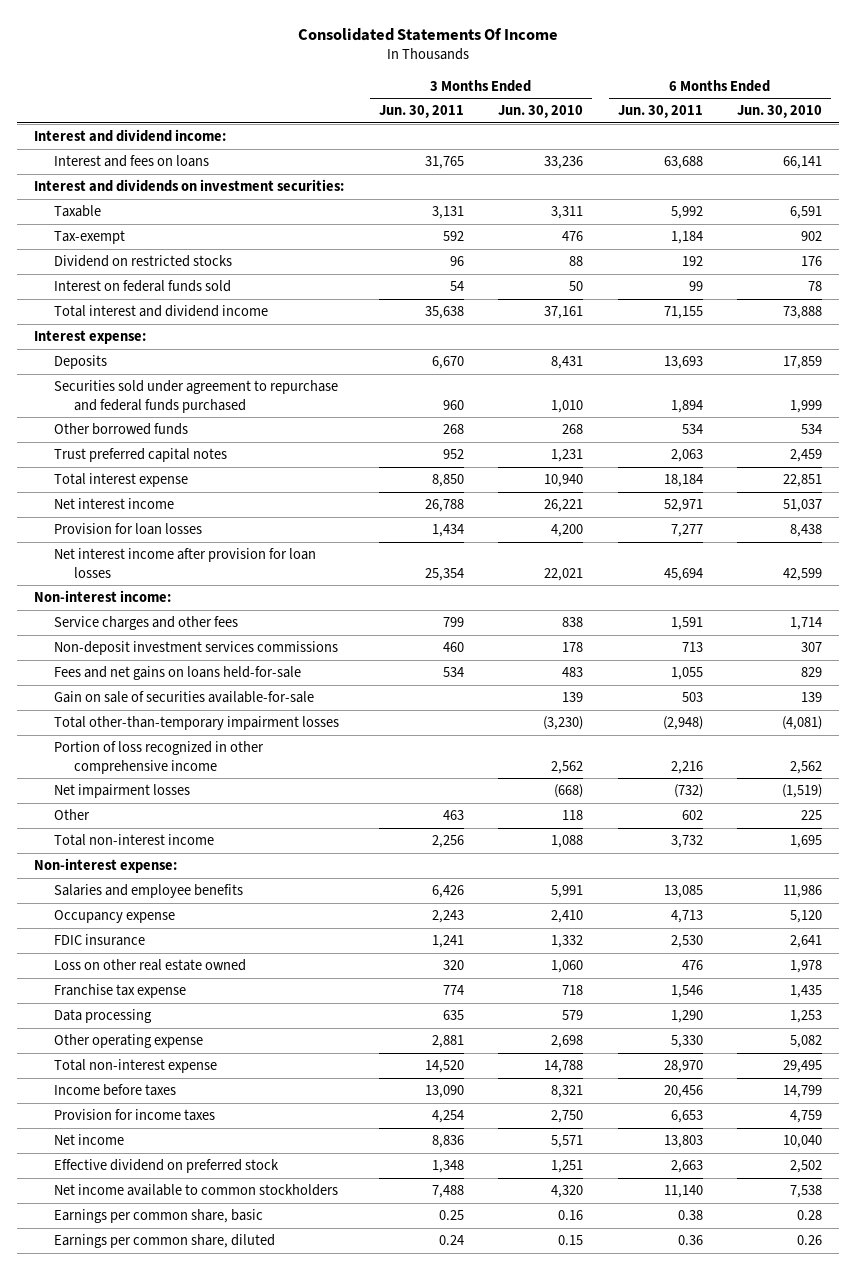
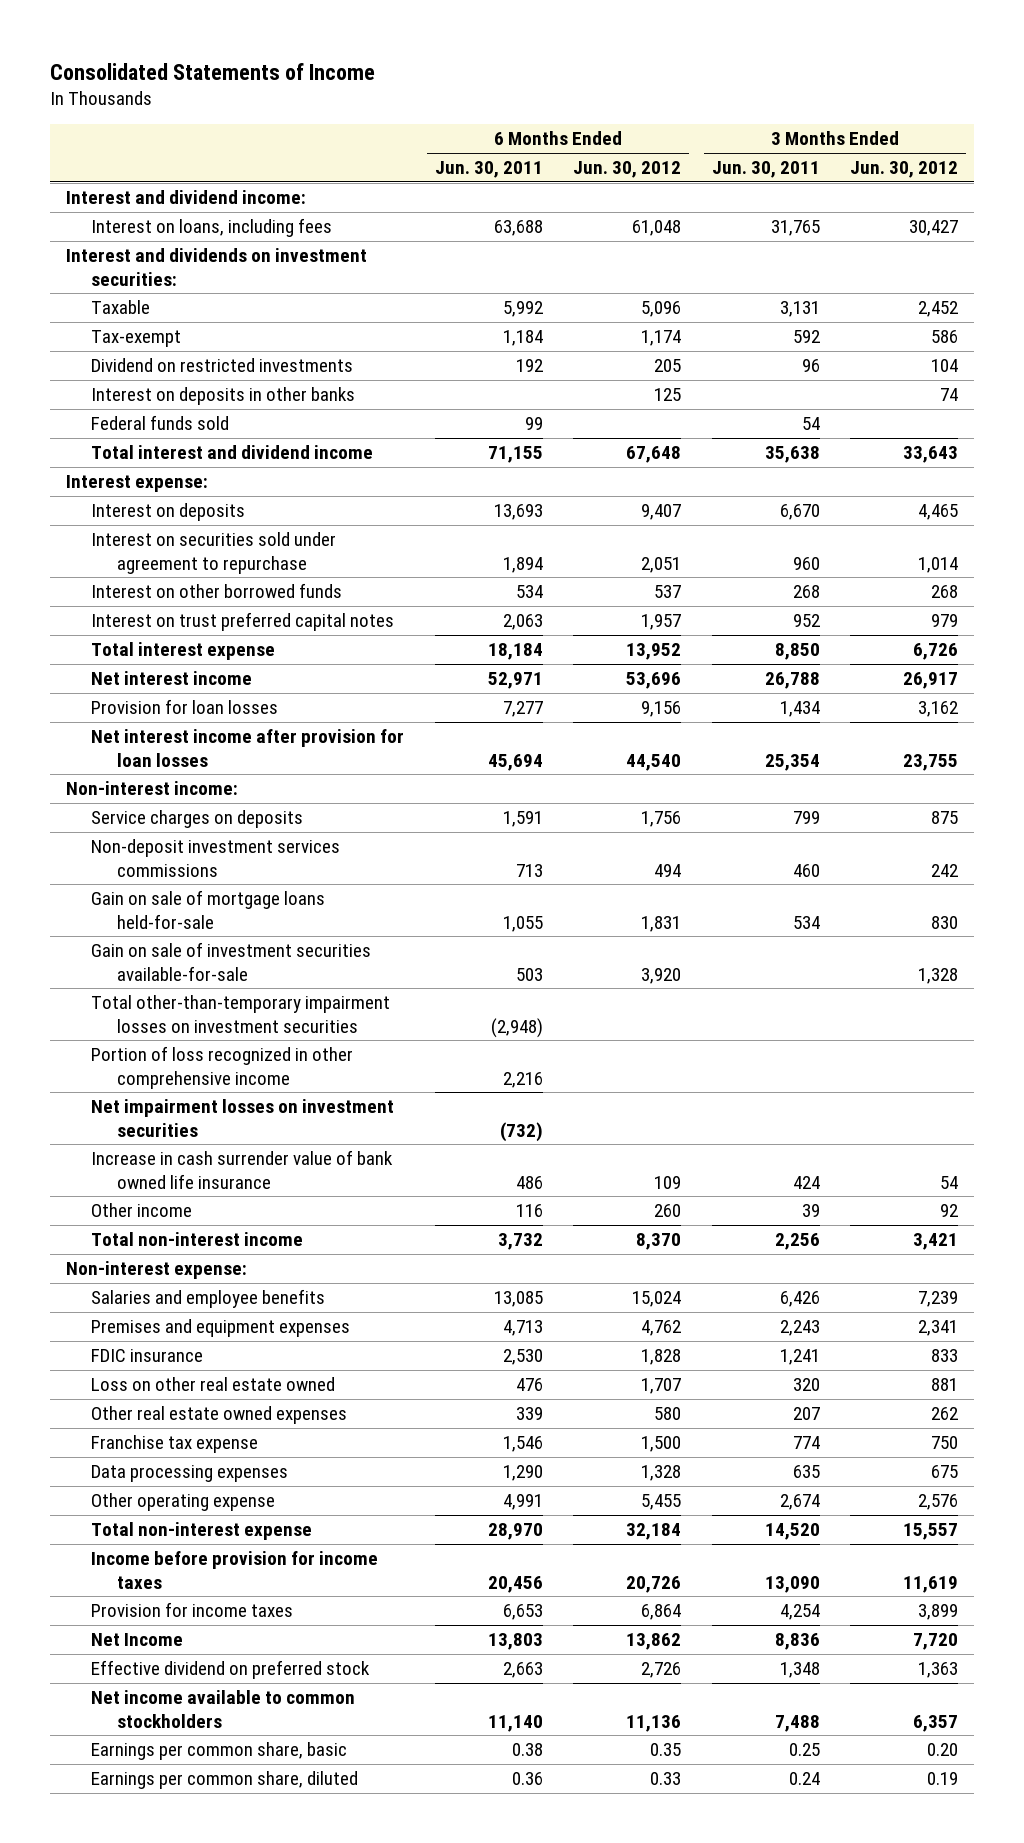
- Consolidated Statements Of Income
+ Consolidated Statements of Income
- | 3 Months Ended Jun. 30, 2011 | 3 Months Ended Jun. 30, 2010 | 6 Months Ended Jun. 30, 2011 | 6 Months Ended Jun. 30, 2010
+ | 6 Months Ended Jun. 30, 2011 | 6 Months Ended Jun. 30, 2012 | 3 Months Ended Jun. 30, 2011 | 3 Months Ended Jun. 30, 2012
- Interest and fees on loans | 31,765 | 33,236 | 63,688 | 66,141
+ Interest on loans, including fees | 63,688 | 61,048 | 31,765 | 30,427
- Dividend on restricted stocks | 96 | 88 | 192 | 176
- Interest on federal funds sold | 54 | 50 | 99 | 78
+ Dividend on restricted investments | 192 | 205 | 96 | 104
+ Interest on deposits in other banks | | 125 | | 74
+ Federal funds sold | 99 | | 54 |
- Deposits | 6,670 | 8,431 | 13,693 | 17,859
- Securities sold under agreement to repurchase and federal funds purchased | 960 | 1,010 | 1,894 | 1,999
- Other borrowed funds | 268 | 268 | 534 | 534
- Trust preferred capital notes | 952 | 1,231 | 2,063 | 2,459
+ Interest on deposits | 13,693 | 9,407 | 6,670 | 4,465
+ Interest on securities sold under agreement to repurchase | 1,894 | 2,051 | 960 | 1,014
+ Interest on other borrowed funds | 534 | 537 | 268 | 268
+ Interest on trust preferred capital notes | 2,063 | 1,957 | 952 | 979
- Service charges and other fees | 799 | 838 | 1,591 | 1,714
+ Service charges on deposits | 1,591 | 1,756 | 799 | 875
- Fees and net gains on loans held-for-sale | 534 | 483 | 1,055 | 829
- Gain on sale of securities available-for-sale | | 139 | 503 | 139
- Total other-than-temporary impairment losses | | (3,230) | (2,948) | (4,081)
+ Gain on sale of mortgage loans held-for-sale | 1,055 | 1,831 | 534 | 830
+ Gain on sale of investment securities available-for-sale | 503 | 3,920 | | 1,328
+ Total other-than-temporary impairment losses on investment securities | (2,948) | | |
- Net impairment losses | | (668) | (732) | (1,519)
- Other | 463 | 118 | 602 | 225
+ Net impairment losses on investment securities | (732) | | |
+ Increase in cash surrender value of bank owned life insurance | 486 | 109 | 424 | 54
+ Other income | 116 | 260 | 39 | 92
- Occupancy expense | 2,243 | 2,410 | 4,713 | 5,120
+ Premises and equipment expenses | 4,713 | 4,762 | 2,243 | 2,341
+ Other real estate owned expenses | 339 | 580 | 207 | 262
- Data processing | 635 | 579 | 1,290 | 1,253
- Other operating expense | 2,881 | 2,698 | 5,330 | 5,082
+ Data processing expenses | 1,290 | 1,328 | 635 | 675
+ Other operating expense | 4,991 | 5,455 | 2,674 | 2,576
- Income before taxes | 13,090 | 8,321 | 20,456 | 14,799
+ Income before provision for income taxes | 20,456 | 20,726 | 13,090 | 11,619
- Net income | 8,836 | 5,571 | 13,803 | 10,040
+ Net Income | 13,803 | 13,862 | 8,836 | 7,720

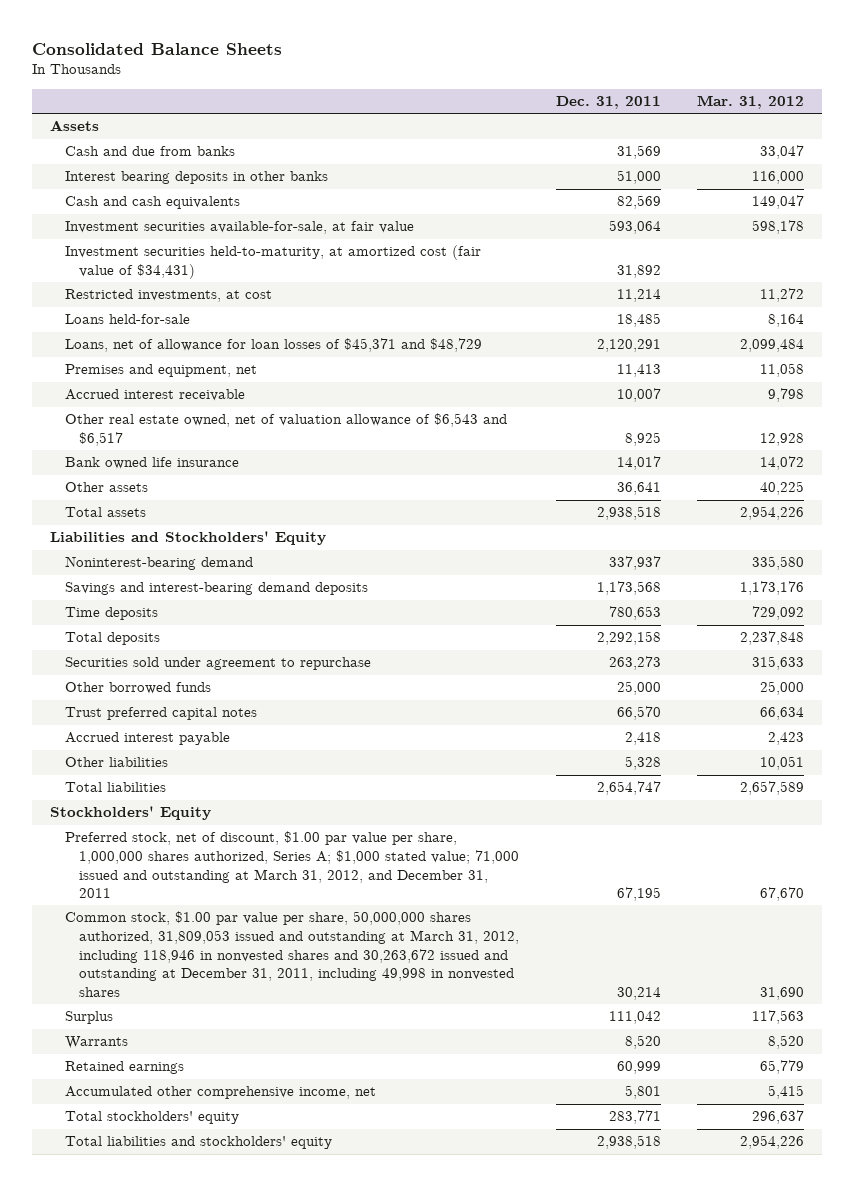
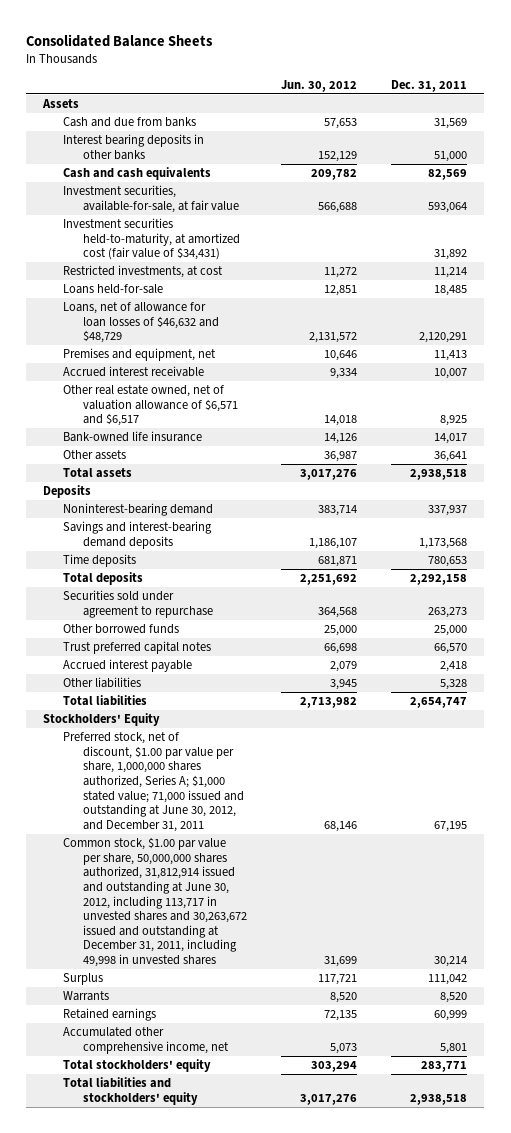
- | Dec. 31, 2011 | Mar. 31, 2012
+ | Jun. 30, 2012 | Dec. 31, 2011
- Investment securities available-for-sale, at fair value | 593,064 | 598,178
+ Investment securities, available-for-sale, at fair value | 566,688 | 593,064
- Loans, net of allowance for loan losses of $45,371 and $48,729 | 2,120,291 | 2,099,484
+ Loans, net of allowance for loan losses of $46,632 and $48,729 | 2,131,572 | 2,120,291
- Other real estate owned, net of valuation allowance of $6,543 and $6,517 | 8,925 | 12,928
- Bank owned life insurance | 14,017 | 14,072
+ Other real estate owned, net of valuation allowance of $6,571 and $6,517 | 14,018 | 8,925
+ Bank-owned life insurance | 14,126 | 14,017
- Liabilities and Stockholders' Equity
+ Deposits
- Preferred stock, net of discount, $1.00 par value per share, 1,000,000 shares authorized, Series A; $1,000 stated value; 71,000 issued and outstanding at March 31, 2012, and December 31, 2011 | 67,195 | 67,670
- Common stock, $1.00 par value per share, 50,000,000 shares authorized, 31,809,053 issued and outstanding at March 31, 2012, including 118,946 in nonvested shares and 30,263,672 issued and outstanding at December 31, 2011, including 49,998 in nonvested shares | 30,214 | 31,690
+ Preferred stock, net of discount, $1.00 par value per share, 1,000,000 shares authorized, Series A; $1,000 stated value; 71,000 issued and outstanding at June 30, 2012, and December 31, 2011 | 68,146 | 67,195
+ Common stock, $1.00 par value per share, 50,000,000 shares authorized, 31,812,914 issued and outstanding at June 30, 2012, including 113,717 in unvested shares and 30,263,672 issued and outstanding at December 31, 2011, including 49,998 in unvested shares | 31,699 | 30,214

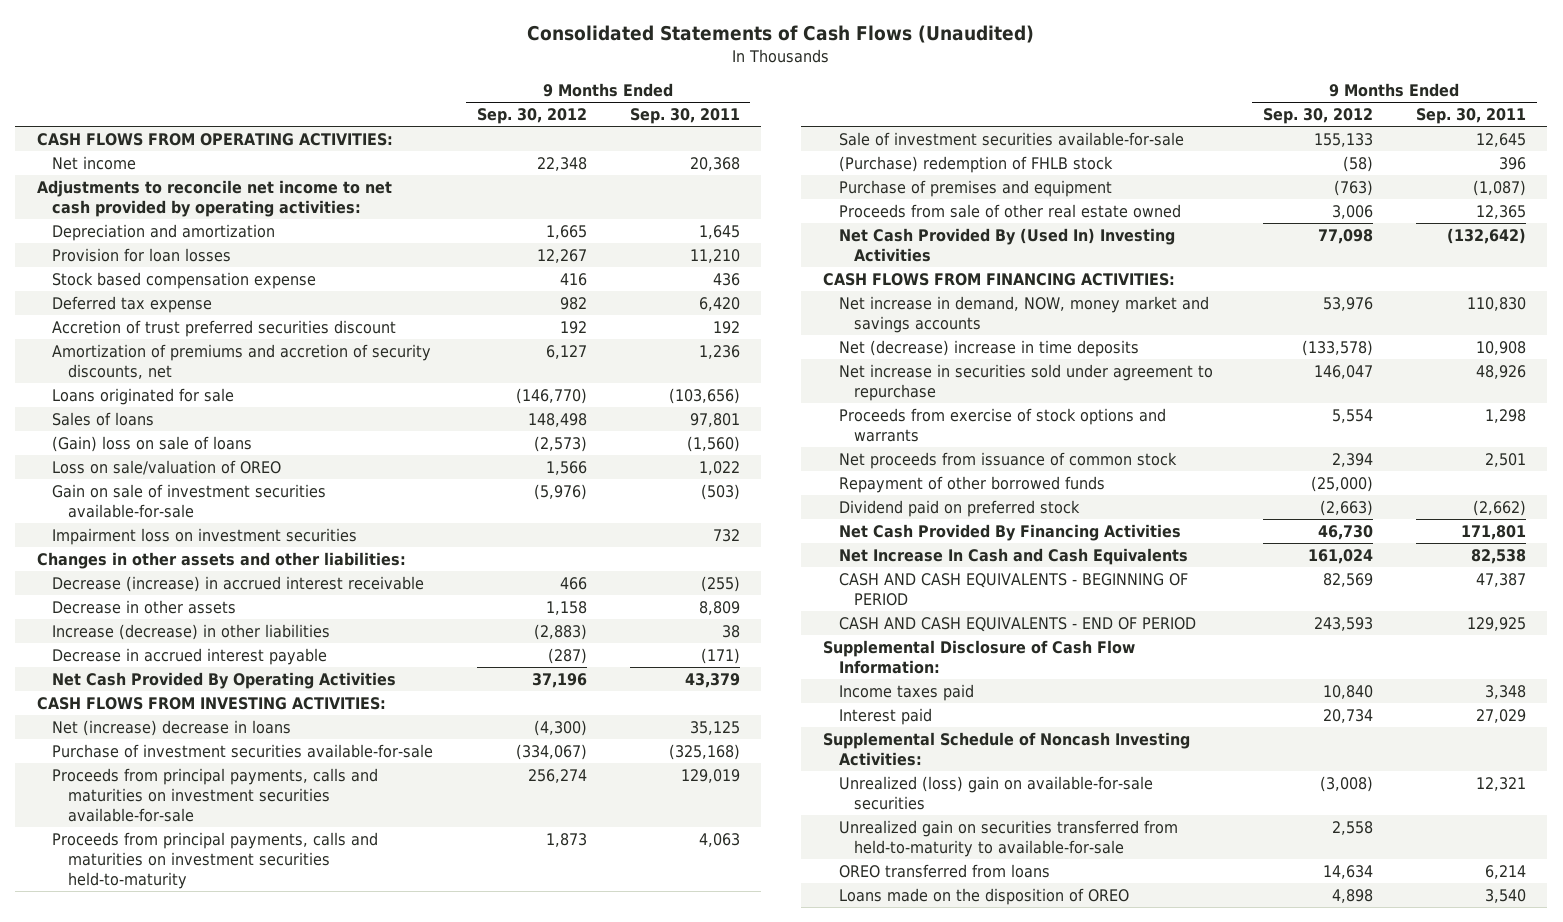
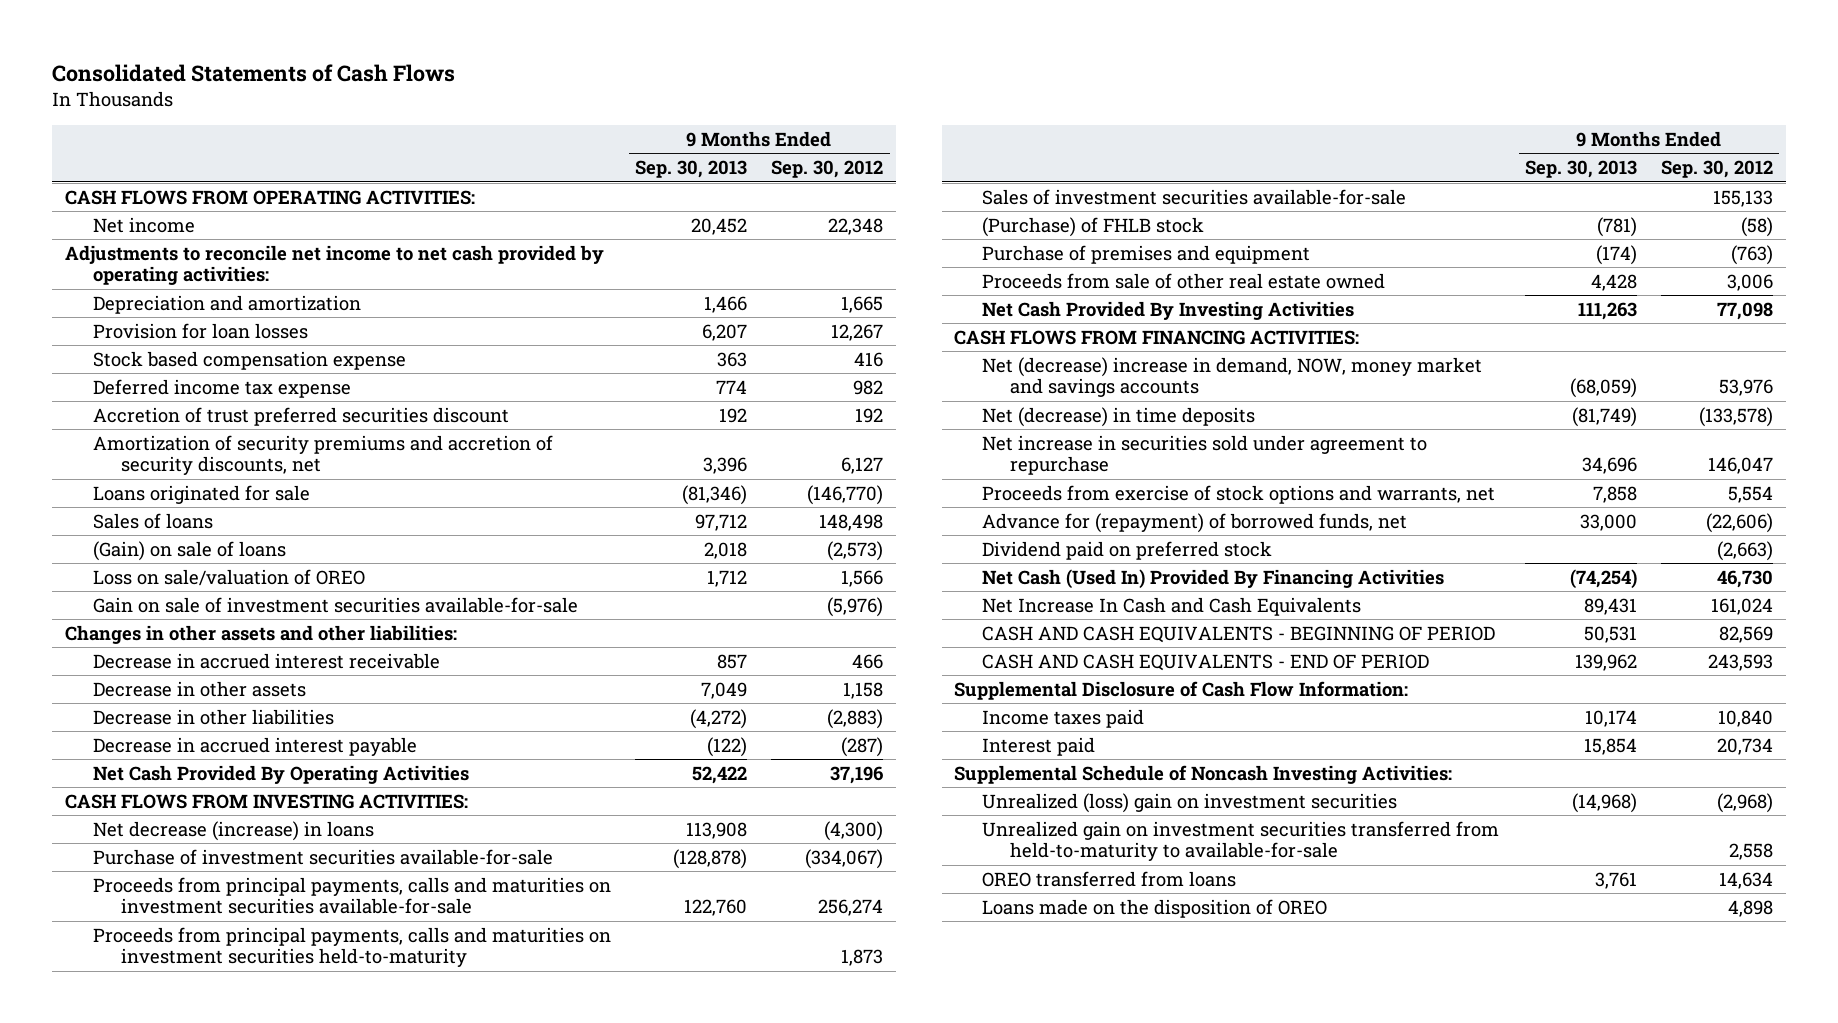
- Consolidated Statements of Cash Flows (Unaudited)
+ Consolidated Statements of Cash Flows
- | 9 Months Ended Sep. 30, 2012 | 9 Months Ended Sep. 30, 2011
+ | 9 Months Ended Sep. 30, 2013 | 9 Months Ended Sep. 30, 2012
- Deferred tax expense | 982 | 6,420
+ Deferred income tax expense | 774 | 982
- Amortization of premiums and accretion of security discounts, net | 6,127 | 1,236
+ Amortization of security premiums and accretion of security discounts, net | 3,396 | 6,127
- (Gain) loss on sale of loans | (2,573) | (1,560)
+ (Gain) on sale of loans | 2,018 | (2,573)
- Impairment loss on investment securities | | 732
- Decrease (increase) in accrued interest receivable | 466 | (255)
+ Decrease in accrued interest receivable | 857 | 466
- Increase (decrease) in other liabilities | (2,883) | 38
+ Decrease in other liabilities | (4,272) | (2,883)
- Net (increase) decrease in loans | (4,300) | 35,125
+ Net decrease (increase) in loans | 113,908 | (4,300)
- Sale of investment securities available-for-sale | 155,133 | 12,645
- (Purchase) redemption of FHLB stock | (58) | 396
+ Sales of investment securities available-for-sale | | 155,133
+ (Purchase) of FHLB stock | (781) | (58)
- Net Cash Provided By (Used In) Investing Activities | 77,098 | (132,642)
+ Net Cash Provided By Investing Activities | 111,263 | 77,098
- Net increase in demand, NOW, money market and savings accounts | 53,976 | 110,830
- Net (decrease) increase in time deposits | (133,578) | 10,908
+ Net (decrease) increase in demand, NOW, money market and savings accounts | (68,059) | 53,976
+ Net (decrease) in time deposits | (81,749) | (133,578)
- Proceeds from exercise of stock options and warrants | 5,554 | 1,298
- Net proceeds from issuance of common stock | 2,394 | 2,501
- Repayment of other borrowed funds | (25,000) |
+ Proceeds from exercise of stock options and warrants, net | 7,858 | 5,554
+ Advance for (repayment) of borrowed funds, net | 33,000 | (22,606)
- Net Cash Provided By Financing Activities | 46,730 | 171,801
+ Net Cash (Used In) Provided By Financing Activities | (74,254) | 46,730
- Unrealized (loss) gain on available-for-sale securities | (3,008) | 12,321
- Unrealized gain on securities transferred from held-to-maturity to available-for-sale | 2,558 |
+ Unrealized (loss) gain on investment securities | (14,968) | (2,968)
+ Unrealized gain on investment securities transferred from held-to-maturity to available-for-sale | | 2,558

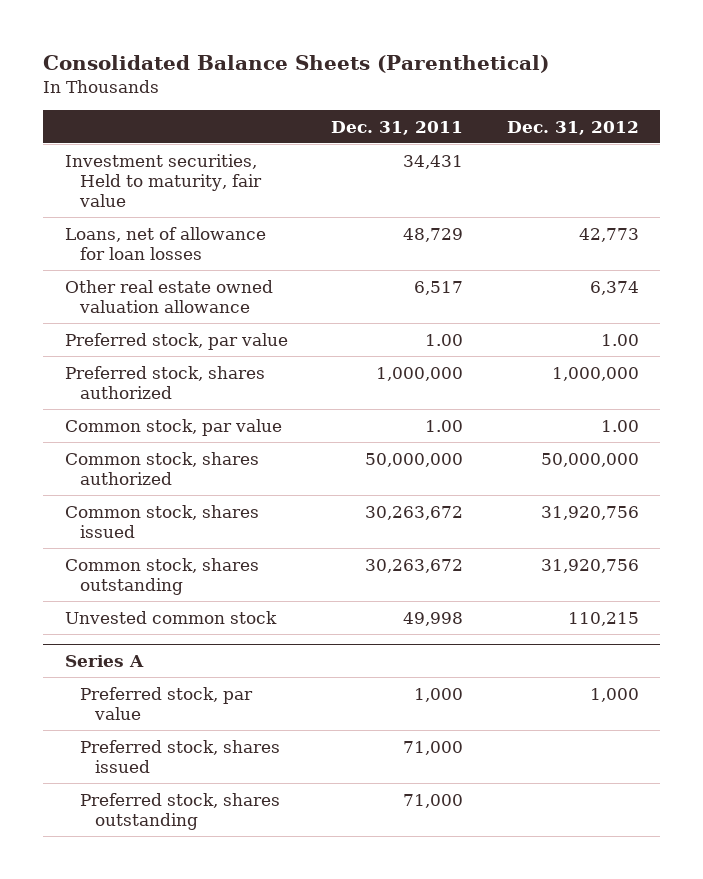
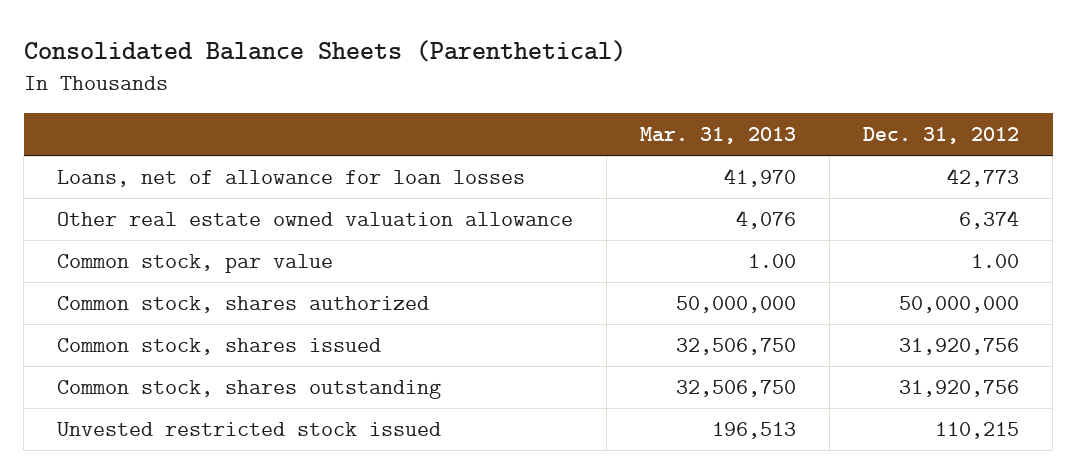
- | Dec. 31, 2011 | Dec. 31, 2012
+ | Mar. 31, 2013 | Dec. 31, 2012
- Investment securities, Held to maturity, fair value | 34,431 |
- Preferred stock, par value | 1.00 | 1.00
- Preferred stock, shares authorized | 1,000,000 | 1,000,000
- Unvested common stock | 49,998 | 110,215
- Series A
- Preferred stock, par value | 1,000 | 1,000
- Preferred stock, shares issued | 71,000 |
- Preferred stock, shares outstanding | 71,000 |
+ Unvested restricted stock issued | 196,513 | 110,215

